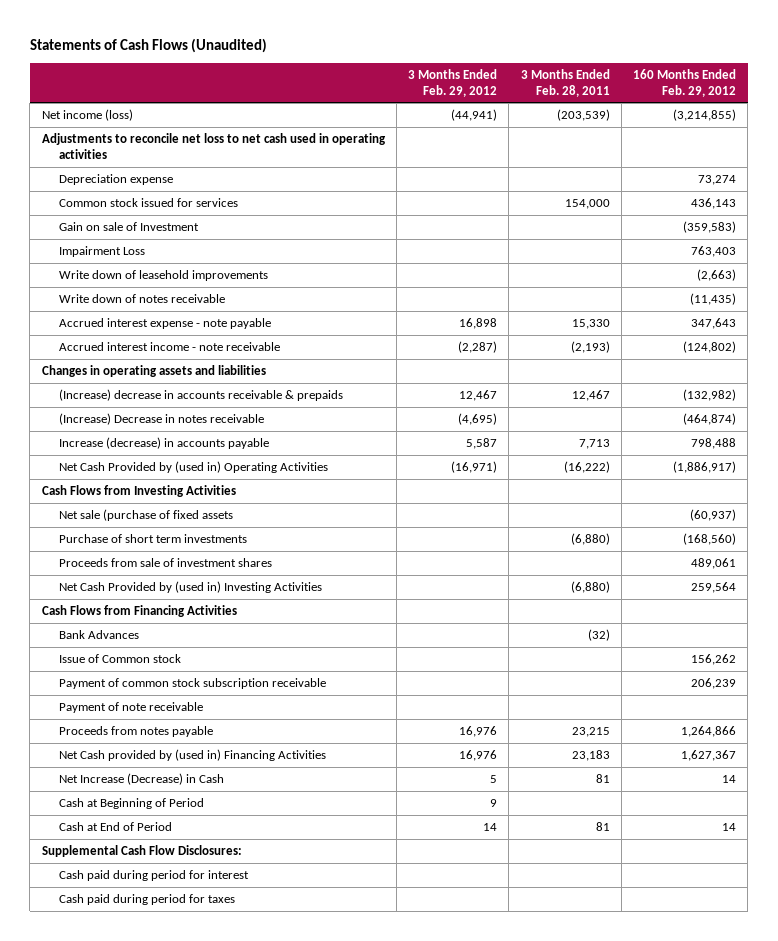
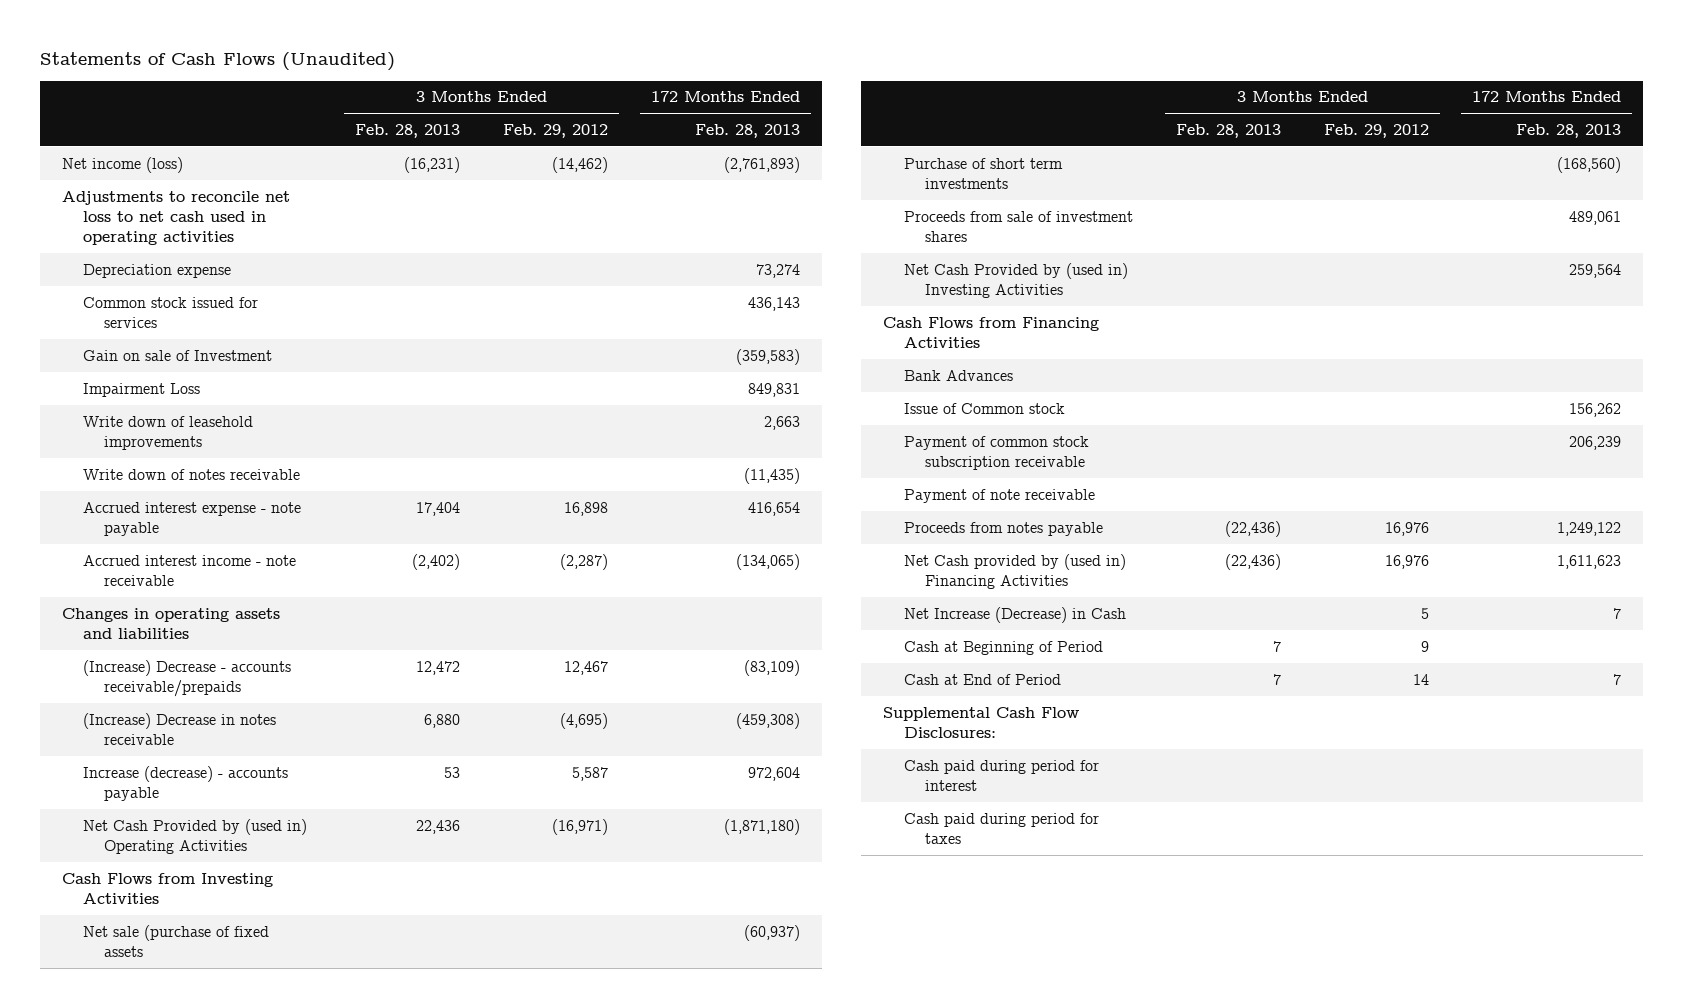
- | 3 Months Ended Feb. 29, 2012 | 3 Months Ended Feb. 28, 2011 | 160 Months Ended Feb. 29, 2012
+ | 3 Months Ended Feb. 28, 2013 | 3 Months Ended Feb. 29, 2012 | 172 Months Ended Feb. 28, 2013
- Net income (loss) | (44,941) | (203,539) | (3,214,855)
+ Net income (loss) | (16,231) | (14,462) | (2,761,893)
- (Increase) decrease in accounts receivable & prepaids | 12,467 | 12,467 | (132,982)
+ (Increase) Decrease - accounts receivable/prepaids | 12,472 | 12,467 | (83,109)
- Increase (decrease) in accounts payable | 5,587 | 7,713 | 798,488
+ Increase (decrease) - accounts payable | 53 | 5,587 | 972,604

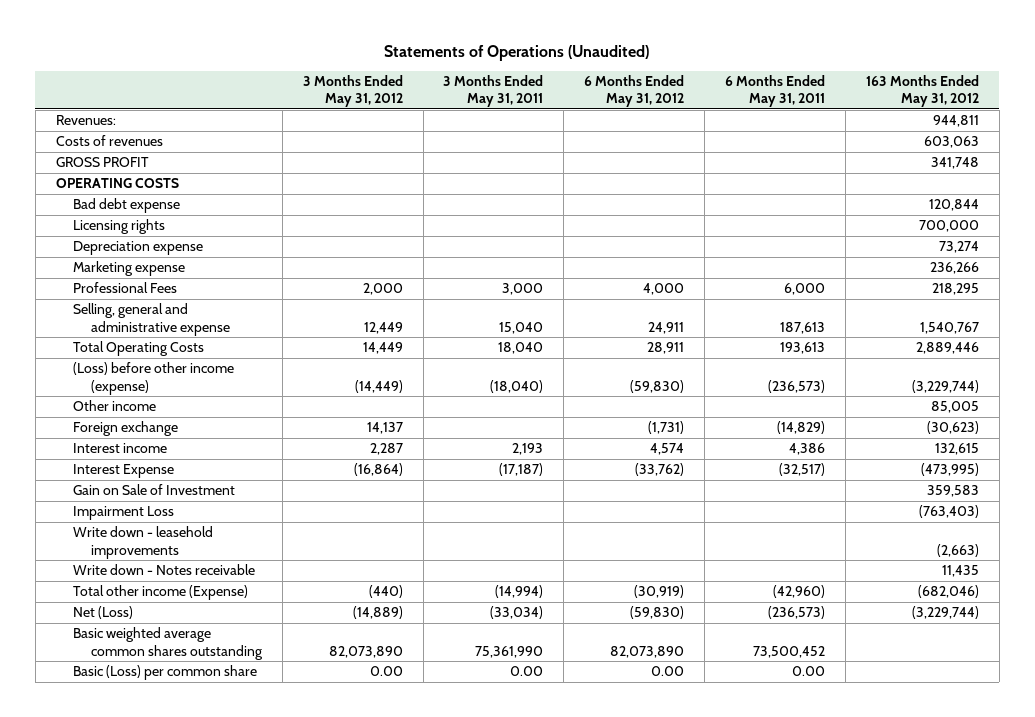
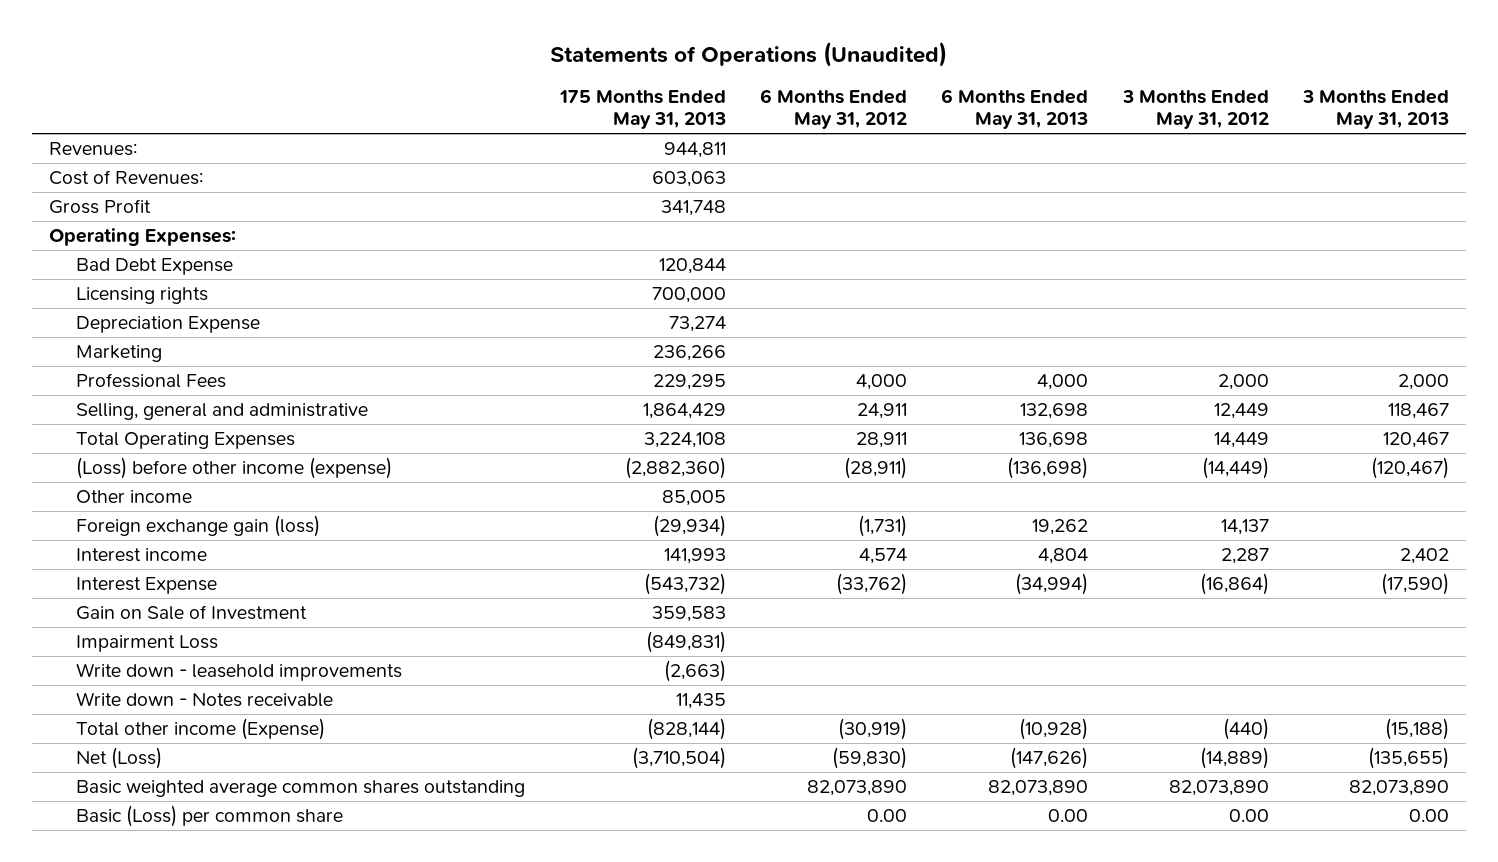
- | 3 Months Ended May 31, 2012 | 3 Months Ended May 31, 2011 | 6 Months Ended May 31, 2012 | 6 Months Ended May 31, 2011 | 163 Months Ended May 31, 2012
+ | 175 Months Ended May 31, 2013 | 6 Months Ended May 31, 2012 | 6 Months Ended May 31, 2013 | 3 Months Ended May 31, 2012 | 3 Months Ended May 31, 2013
- Costs of revenues | | | | | 603,063
- GROSS PROFIT | | | | | 341,748
- OPERATING COSTS
- Bad debt expense | | | | | 120,844
+ Cost of Revenues: | 603,063 | | | |
+ Gross Profit | 341,748 | | | |
+ Operating Expenses:
+ Bad Debt Expense | 120,844 | | | |
- Depreciation expense | | | | | 73,274
- Marketing expense | | | | | 236,266
+ Depreciation Expense | 73,274 | | | |
+ Marketing | 236,266 | | | |
- Selling, general and administrative expense | 12,449 | 15,040 | 24,911 | 187,613 | 1,540,767
- Total Operating Costs | 14,449 | 18,040 | 28,911 | 193,613 | 2,889,446
- (Loss) before other income (expense) | (14,449) | (18,040) | (59,830) | (236,573) | (3,229,744)
+ Selling, general and administrative | 1,864,429 | 24,911 | 132,698 | 12,449 | 118,467
+ Total Operating Expenses | 3,224,108 | 28,911 | 136,698 | 14,449 | 120,467
+ (Loss) before other income (expense) | (2,882,360) | (28,911) | (136,698) | (14,449) | (120,467)
- Foreign exchange | 14,137 | | (1,731) | (14,829) | (30,623)
+ Foreign exchange gain (loss) | (29,934) | (1,731) | 19,262 | 14,137 |

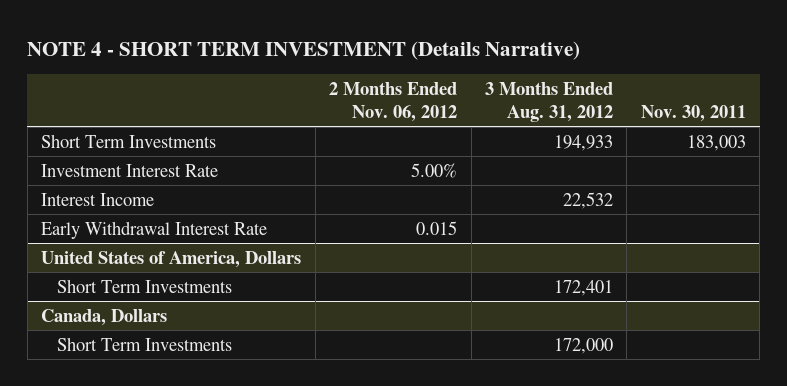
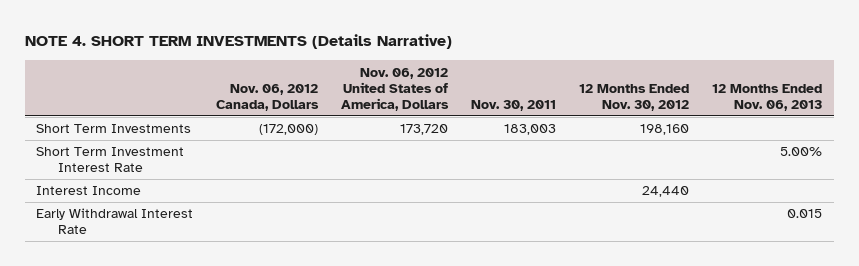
- NOTE 4 - SHORT TERM INVESTMENT (Details Narrative)
+ NOTE 4. SHORT TERM INVESTMENTS (Details Narrative)
- | 2 Months Ended Nov. 06, 2012 | 3 Months Ended Aug. 31, 2012 | Nov. 30, 2011
+ | Nov. 06, 2012 Canada, Dollars | Nov. 06, 2012 United States of America, Dollars | Nov. 30, 2011 | 12 Months Ended Nov. 30, 2012 | 12 Months Ended Nov. 06, 2013
- Investment Interest Rate | 5.00% | |
+ Short Term Investment Interest Rate | | | | | 5.00%
- United States of America, Dollars
- Short Term Investments | | 172,401 |
- Canada, Dollars
- Short Term Investments | | 172,000 |

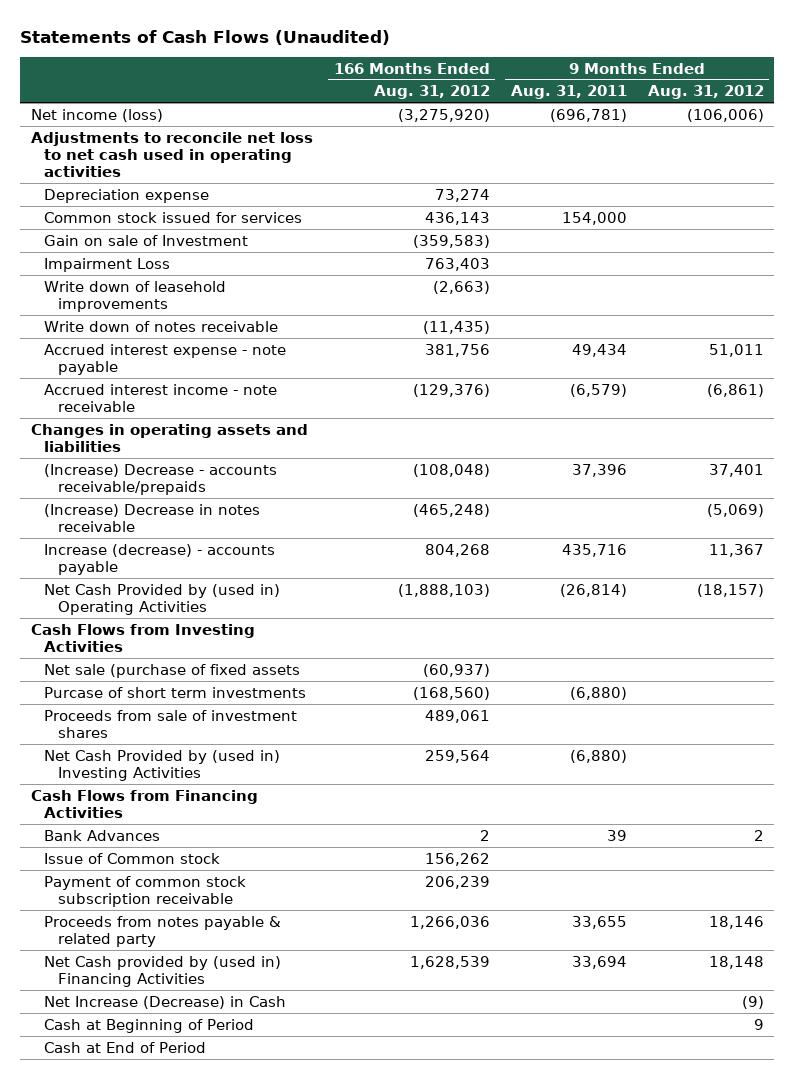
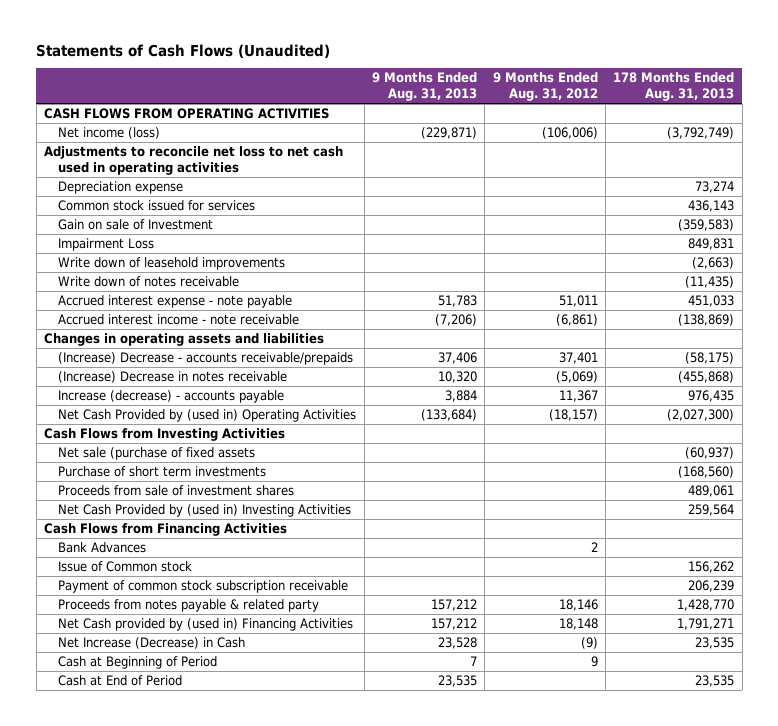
- | 166 Months Ended Aug. 31, 2012 | 9 Months Ended Aug. 31, 2011 | 9 Months Ended Aug. 31, 2012
+ | 9 Months Ended Aug. 31, 2013 | 9 Months Ended Aug. 31, 2012 | 178 Months Ended Aug. 31, 2013
+ CASH FLOWS FROM OPERATING ACTIVITIES
- Purcase of short term investments | (168,560) | (6,880) |
+ Purchase of short term investments | | | (168,560)

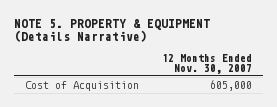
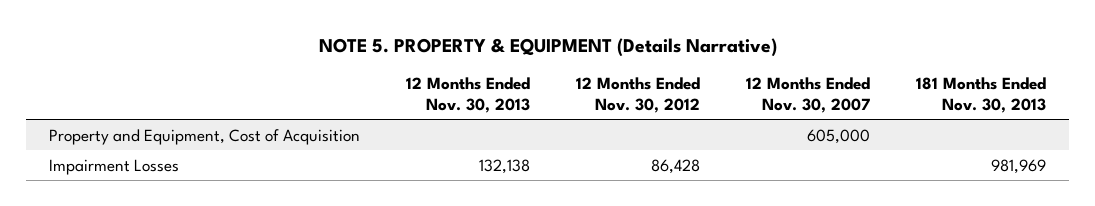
- | 12 Months Ended Nov. 30, 2007
+ | 12 Months Ended Nov. 30, 2013 | 12 Months Ended Nov. 30, 2012 | 12 Months Ended Nov. 30, 2007 | 181 Months Ended Nov. 30, 2013
- Cost of Acquisition | 605,000
+ Property and Equipment, Cost of Acquisition | | | 605,000 |
+ Impairment Losses | 132,138 | 86,428 | | 981,969

